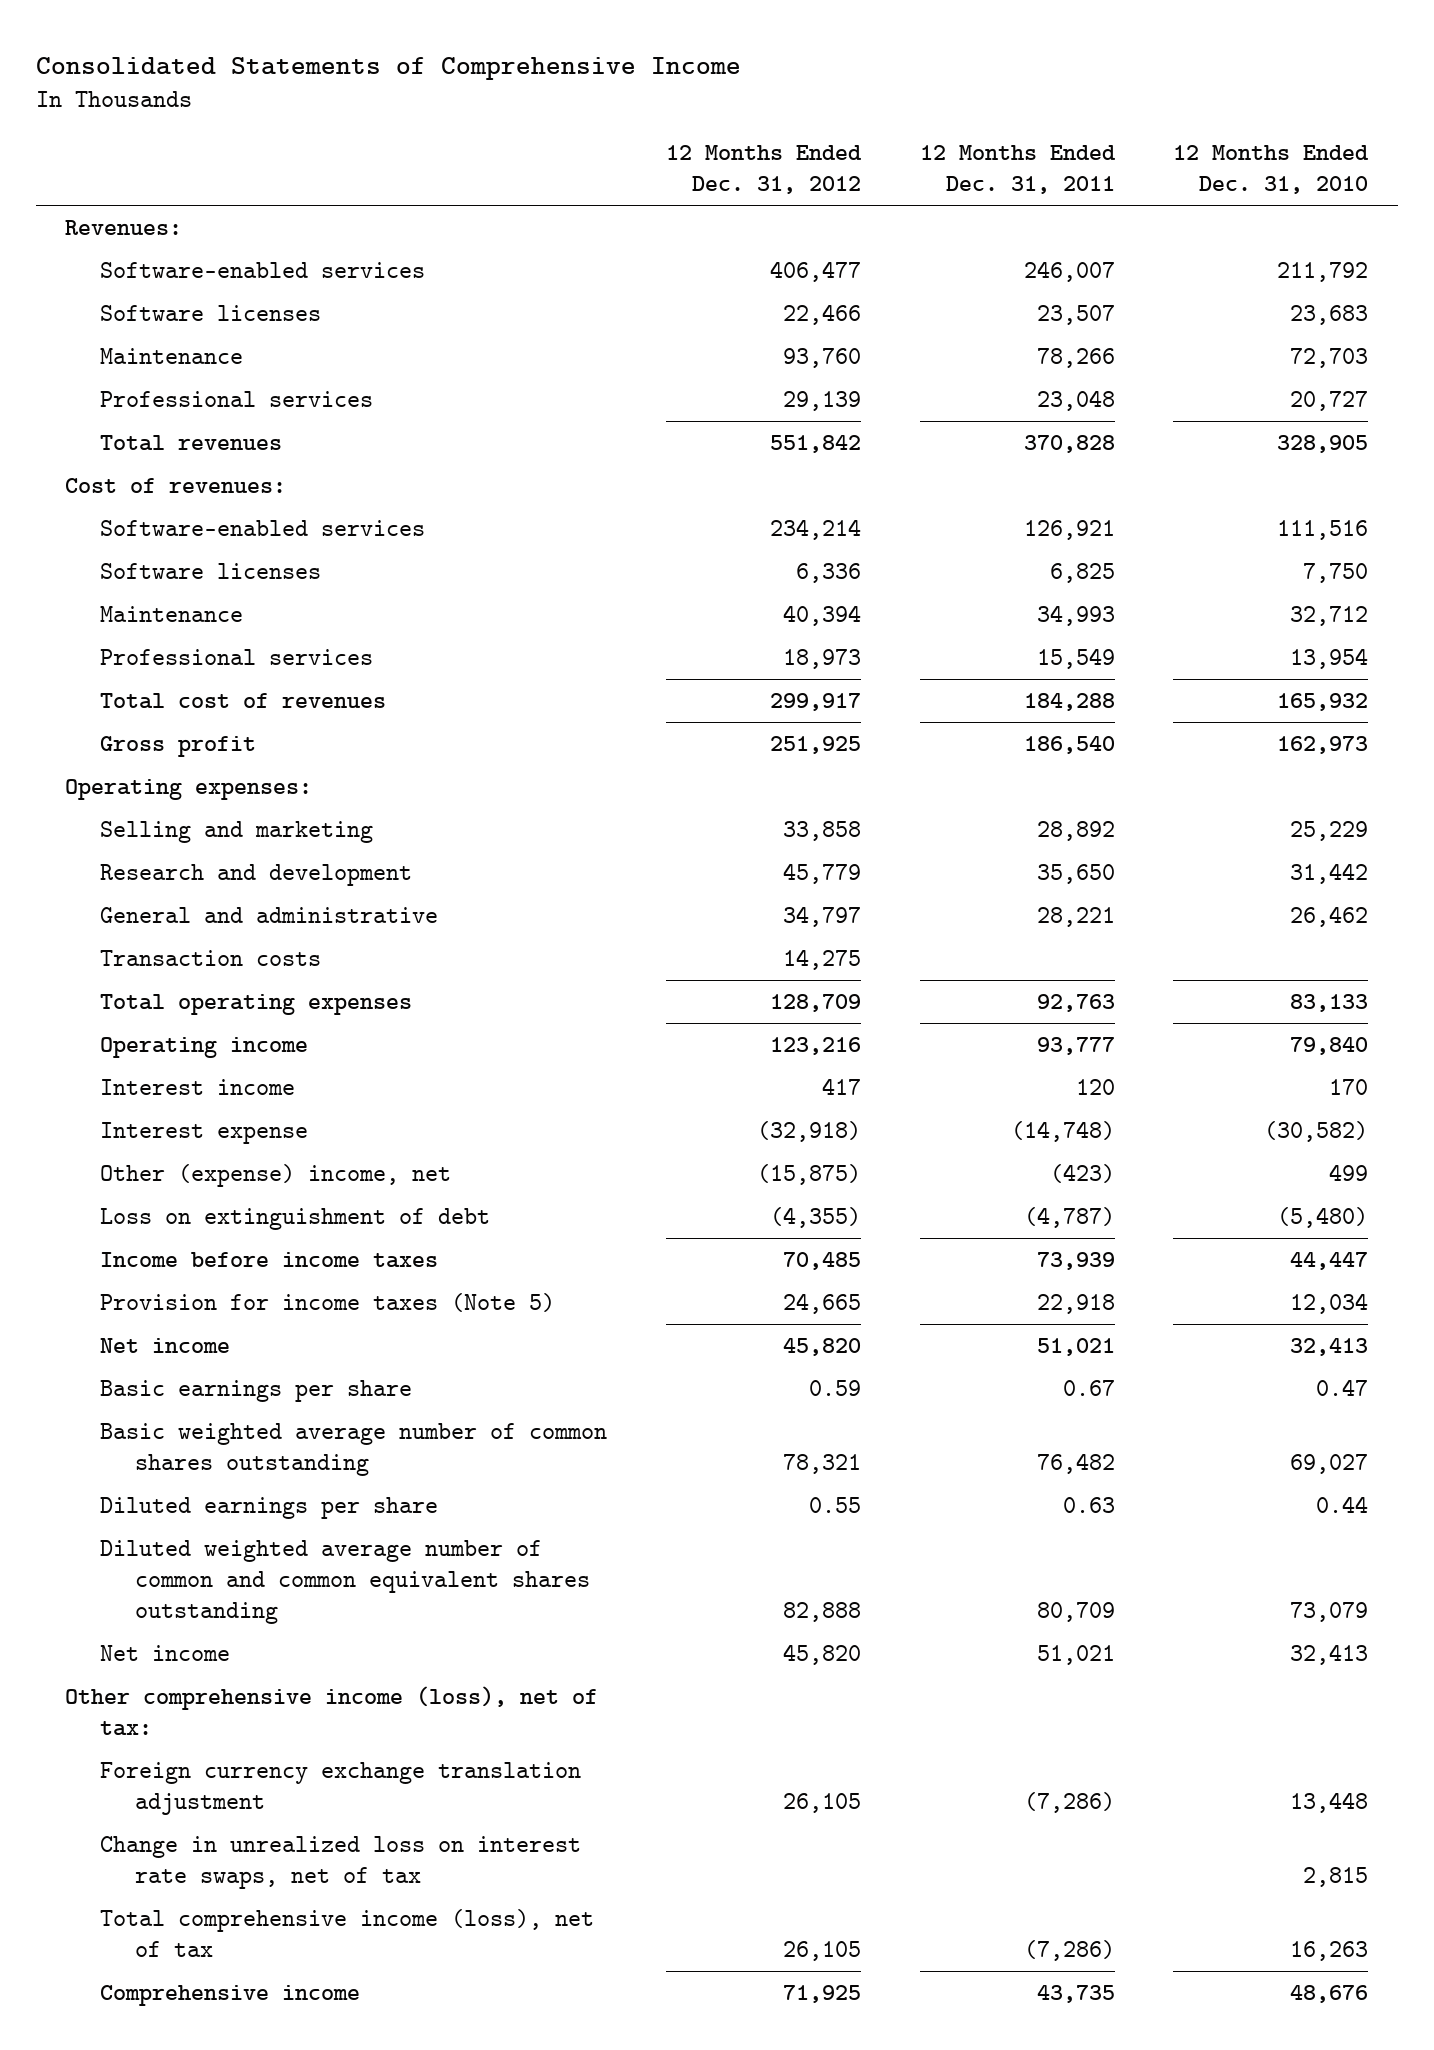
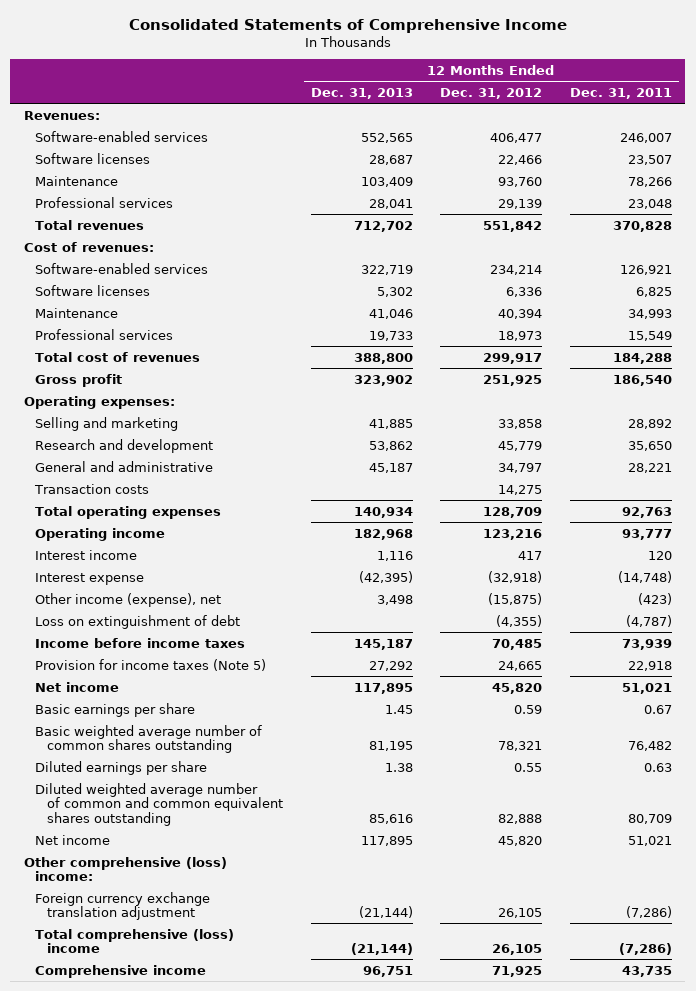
- | 12 Months Ended Dec. 31, 2012 | 12 Months Ended Dec. 31, 2011 | 12 Months Ended Dec. 31, 2010
+ | 12 Months Ended Dec. 31, 2013 | 12 Months Ended Dec. 31, 2012 | 12 Months Ended Dec. 31, 2011
- Other (expense) income, net | (15,875) | (423) | 499
+ Other income (expense), net | 3,498 | (15,875) | (423)
- Other comprehensive income (loss), net of tax:
+ Other comprehensive (loss) income:
- Change in unrealized loss on interest rate swaps, net of tax | | | 2,815
- Total comprehensive income (loss), net of tax | 26,105 | (7,286) | 16,263
+ Total comprehensive (loss) income | (21,144) | 26,105 | (7,286)

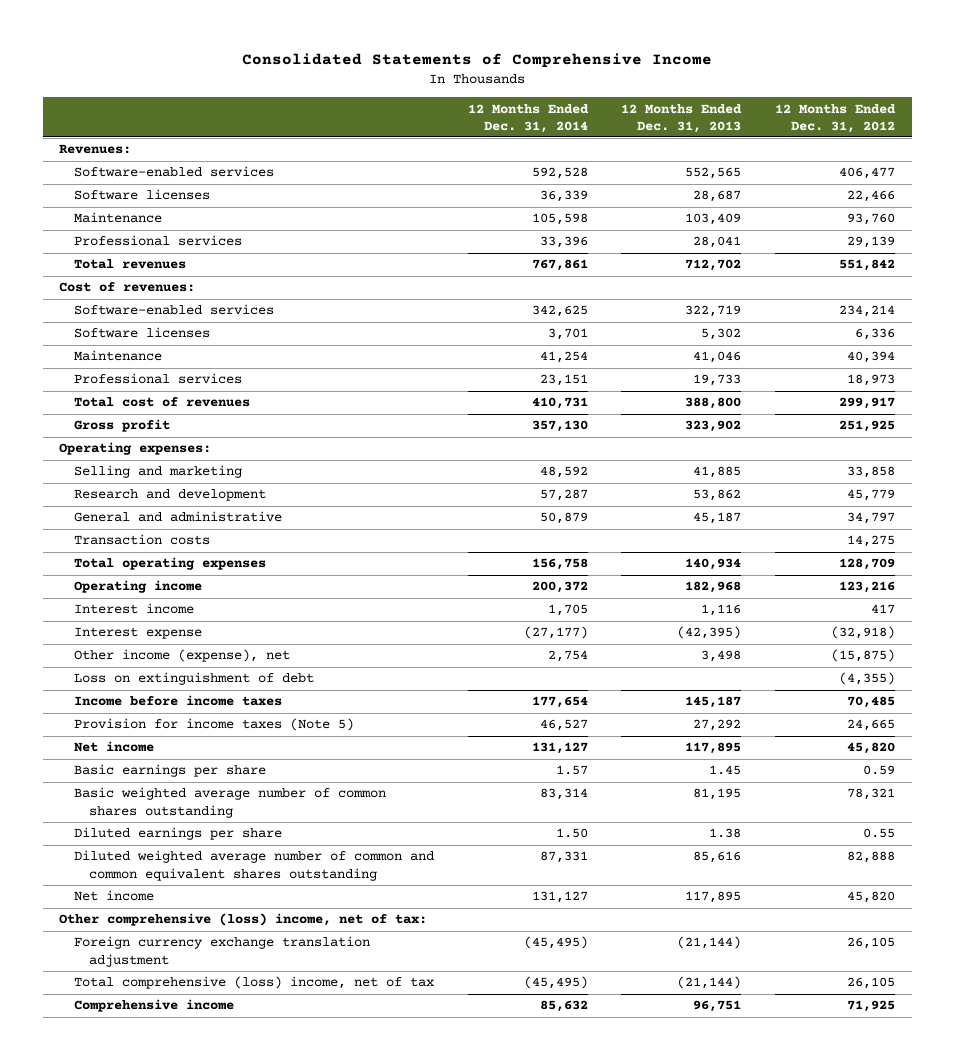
- | 12 Months Ended Dec. 31, 2013 | 12 Months Ended Dec. 31, 2012 | 12 Months Ended Dec. 31, 2011
+ | 12 Months Ended Dec. 31, 2014 | 12 Months Ended Dec. 31, 2013 | 12 Months Ended Dec. 31, 2012
- Other comprehensive (loss) income:
+ Other comprehensive (loss) income, net of tax:
- Total comprehensive (loss) income | (21,144) | 26,105 | (7,286)
+ Total comprehensive (loss) income, net of tax | (45,495) | (21,144) | 26,105

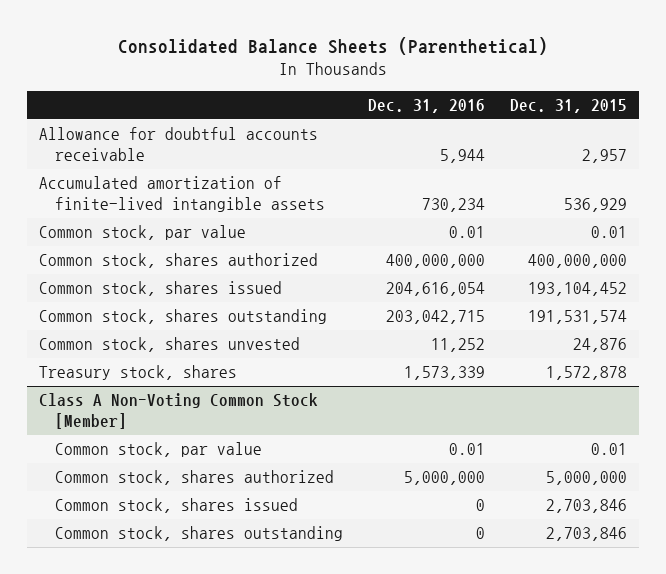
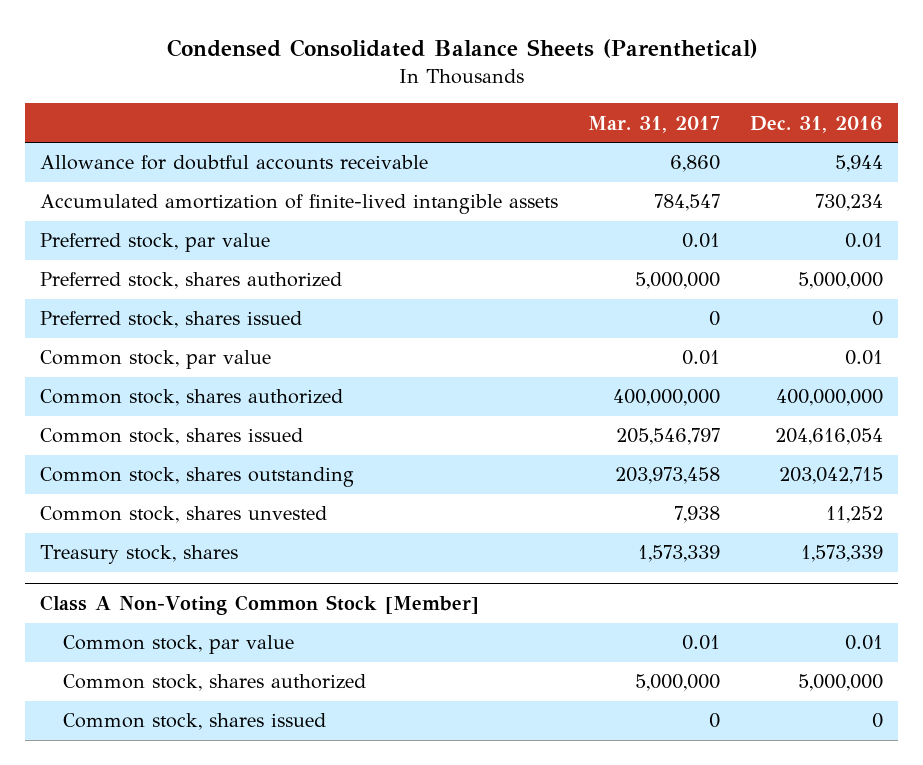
- Consolidated Balance Sheets (Parenthetical)
+ Condensed Consolidated Balance Sheets (Parenthetical)
- | Dec. 31, 2016 | Dec. 31, 2015
+ | Mar. 31, 2017 | Dec. 31, 2016
+ Preferred stock, par value | 0.01 | 0.01
+ Preferred stock, shares authorized | 5,000,000 | 5,000,000
+ Preferred stock, shares issued | 0 | 0
@ Class A Non-Voting Common Stock [Member]
- Common stock, shares outstanding | 0 | 2,703,846

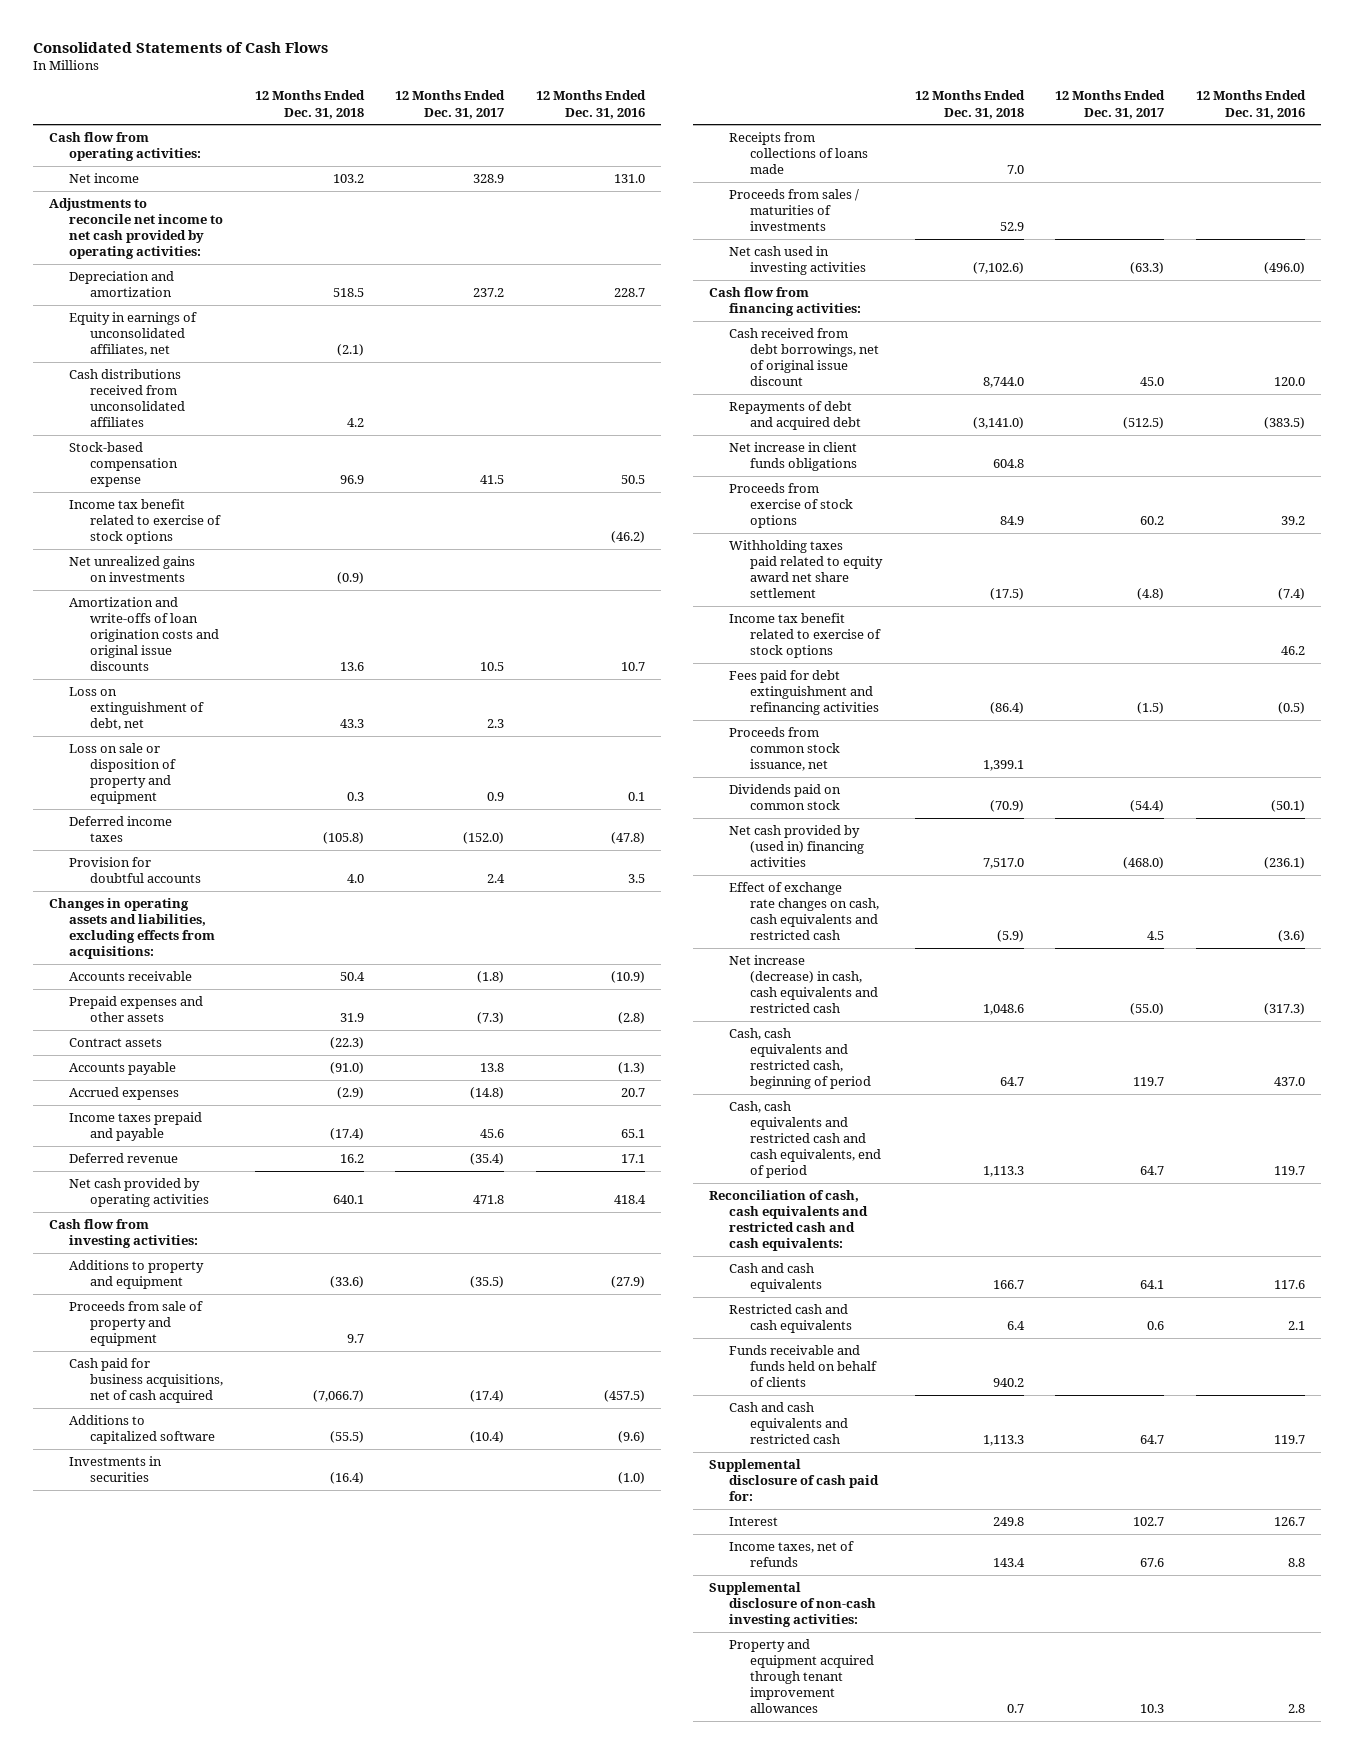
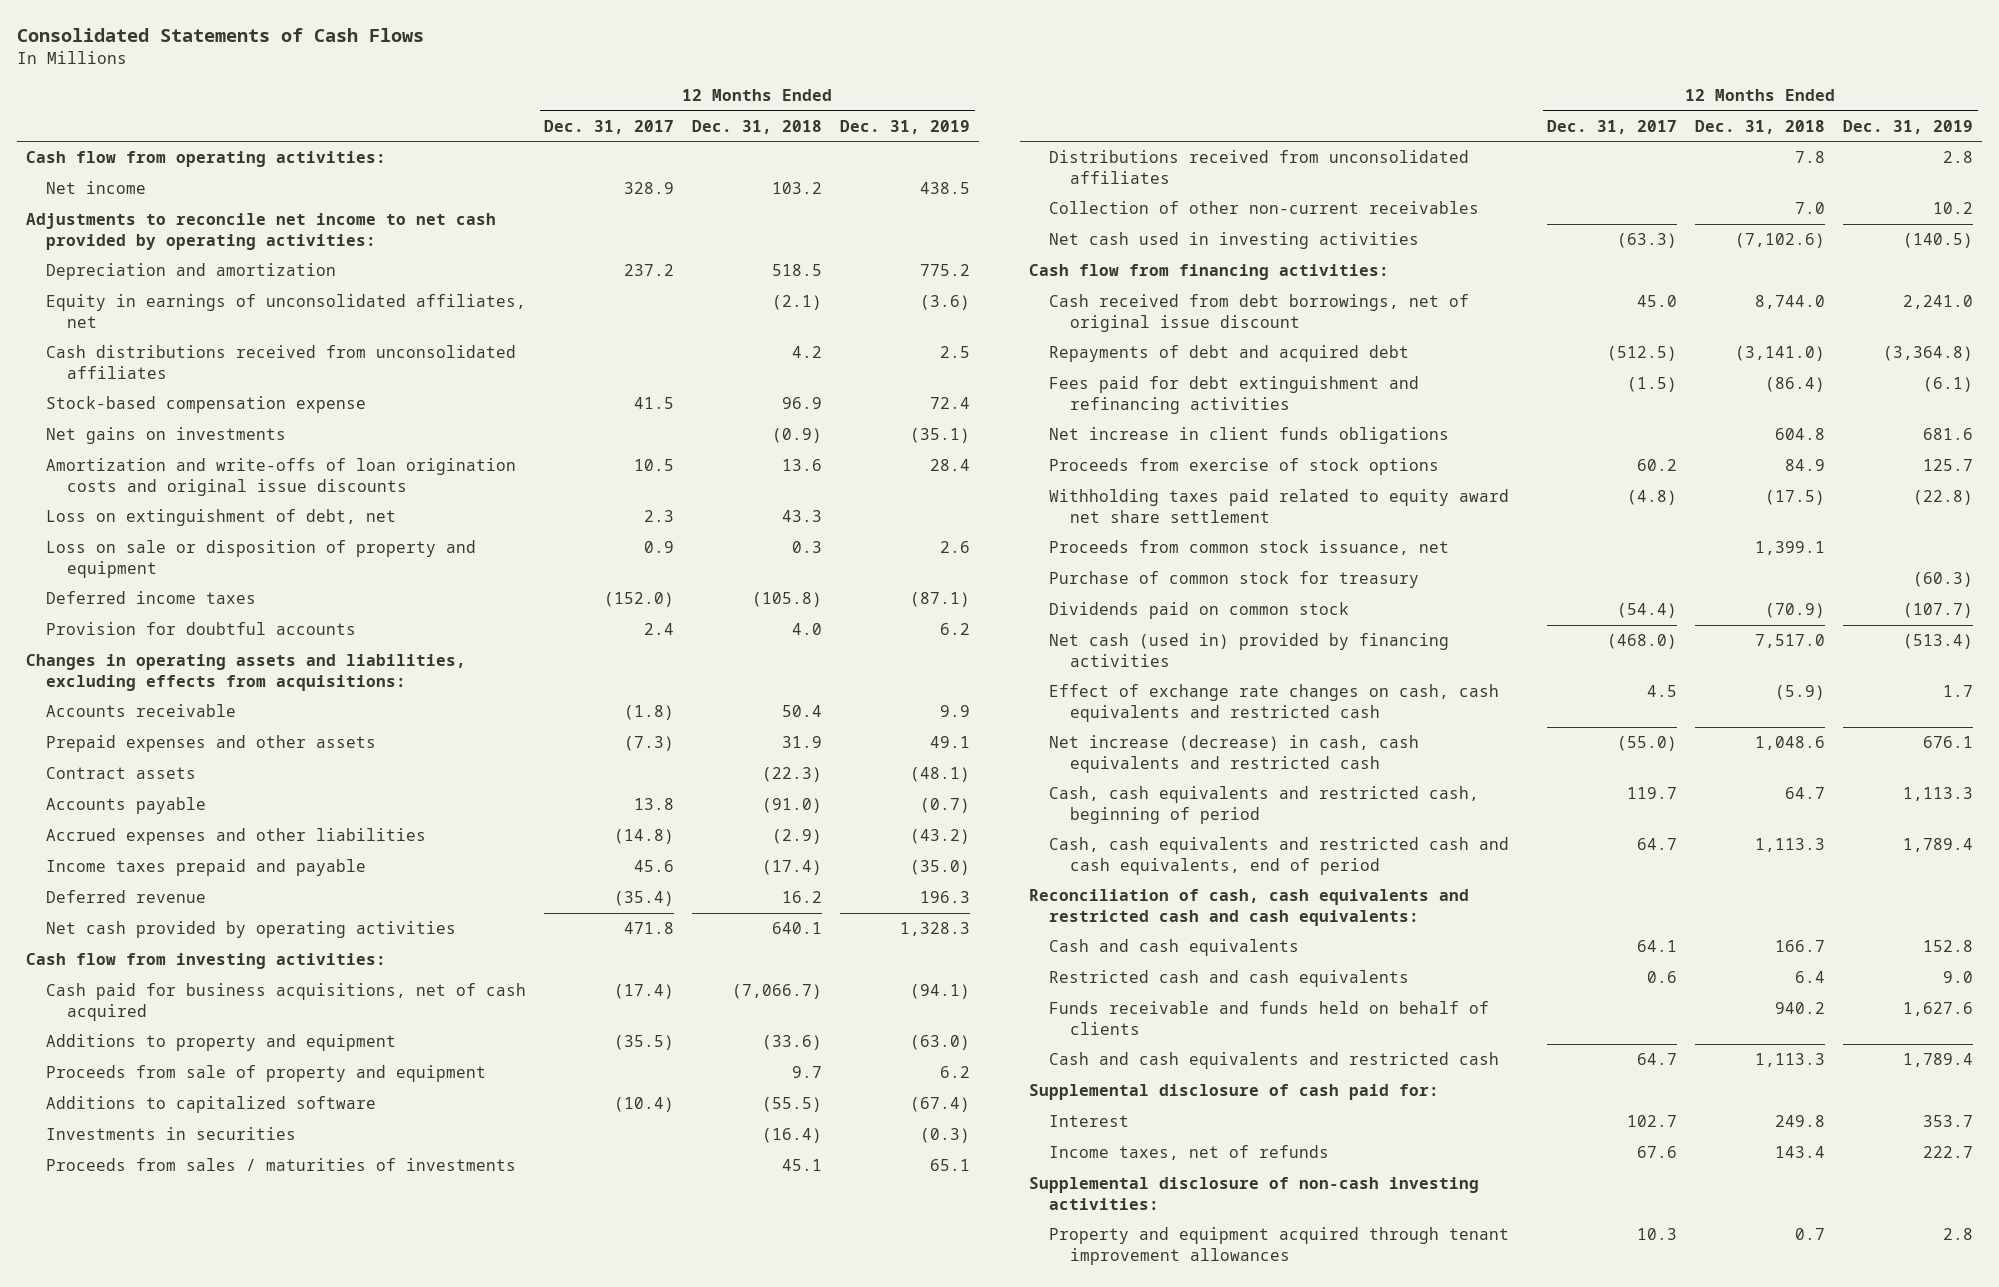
- | 12 Months Ended Dec. 31, 2018 | 12 Months Ended Dec. 31, 2017 | 12 Months Ended Dec. 31, 2016
+ | 12 Months Ended Dec. 31, 2017 | 12 Months Ended Dec. 31, 2018 | 12 Months Ended Dec. 31, 2019
- Income tax benefit related to exercise of stock options | | | (46.2)
- Net unrealized gains on investments | (0.9) | |
+ Net gains on investments | | (0.9) | (35.1)
- Accrued expenses | (2.9) | (14.8) | 20.7
+ Accrued expenses and other liabilities | (14.8) | (2.9) | (43.2)
moved up: Cash paid for business acquisitions, net of cash acquired | (17.4) | (7,066.7) | (94.1)
- Receipts from collections of loans made | 7.0 | |
- Proceeds from sales / maturities of investments | 52.9 | |
+ Proceeds from sales / maturities of investments | | 45.1 | 65.1
+ Distributions received from unconsolidated affiliates | | 7.8 | 2.8
+ Collection of other non-current receivables | | 7.0 | 10.2
moved up: Fees paid for debt extinguishment and refinancing activities | (1.5) | (86.4) | (6.1)
- Income tax benefit related to exercise of stock options | | | 46.2
+ Purchase of common stock for treasury | | | (60.3)
- Net cash provided by (used in) financing activities | 7,517.0 | (468.0) | (236.1)
+ Net cash (used in) provided by financing activities | (468.0) | 7,517.0 | (513.4)

